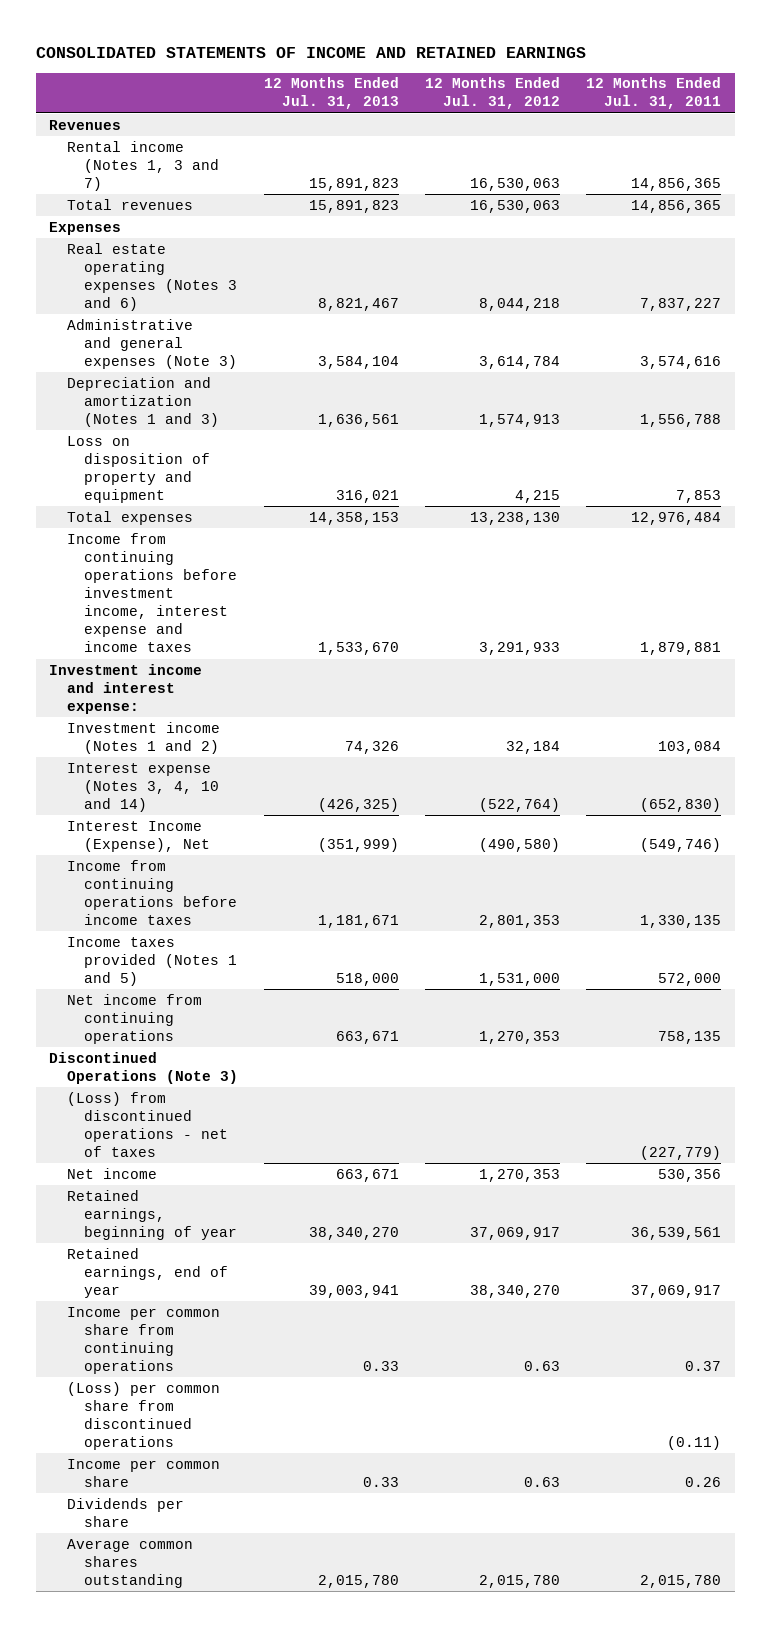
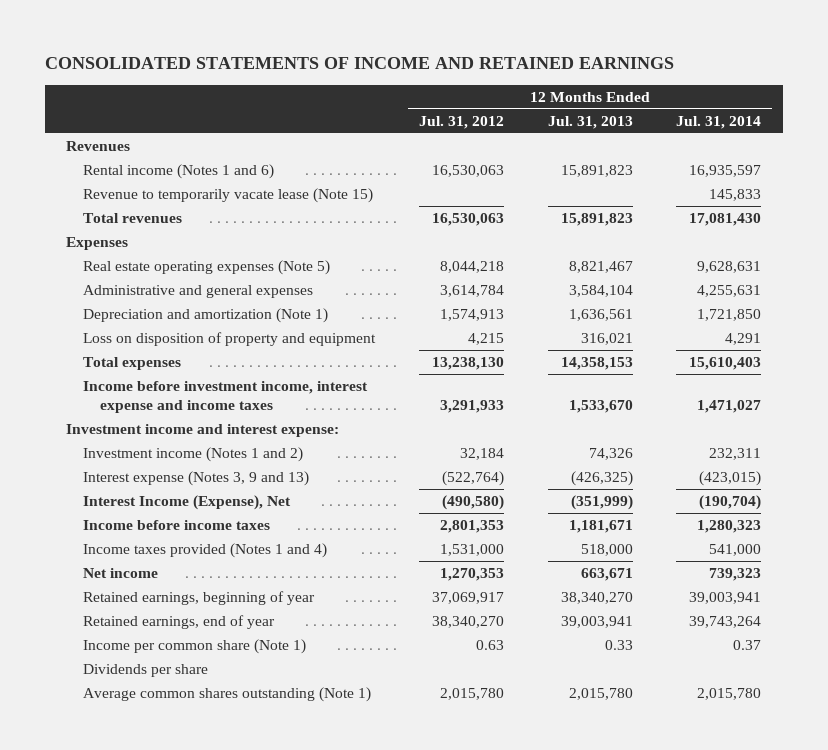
- | 12 Months Ended Jul. 31, 2013 | 12 Months Ended Jul. 31, 2012 | 12 Months Ended Jul. 31, 2011
+ | 12 Months Ended Jul. 31, 2012 | 12 Months Ended Jul. 31, 2013 | 12 Months Ended Jul. 31, 2014
- Rental income (Notes 1, 3 and 7) | 15,891,823 | 16,530,063 | 14,856,365
+ Rental income (Notes 1 and 6) | 16,530,063 | 15,891,823 | 16,935,597
+ Revenue to temporarily vacate lease (Note 15) | | | 145,833
- Real estate operating expenses (Notes 3 and 6) | 8,821,467 | 8,044,218 | 7,837,227
- Administrative and general expenses (Note 3) | 3,584,104 | 3,614,784 | 3,574,616
- Depreciation and amortization (Notes 1 and 3) | 1,636,561 | 1,574,913 | 1,556,788
+ Real estate operating expenses (Note 5) | 8,044,218 | 8,821,467 | 9,628,631
+ Administrative and general expenses | 3,614,784 | 3,584,104 | 4,255,631
+ Depreciation and amortization (Note 1) | 1,574,913 | 1,636,561 | 1,721,850
- Income from continuing operations before investment income, interest expense and income taxes | 1,533,670 | 3,291,933 | 1,879,881
+ Income before investment income, interest expense and income taxes | 3,291,933 | 1,533,670 | 1,471,027
- Interest expense (Notes 3, 4, 10 and 14) | (426,325) | (522,764) | (652,830)
+ Interest expense (Notes 3, 9 and 13) | (522,764) | (426,325) | (423,015)
- Income from continuing operations before income taxes | 1,181,671 | 2,801,353 | 1,330,135
- Income taxes provided (Notes 1 and 5) | 518,000 | 1,531,000 | 572,000
- Net income from continuing operations | 663,671 | 1,270,353 | 758,135
- Discontinued Operations (Note 3)
- (Loss) from discontinued operations - net of taxes | | | (227,779)
+ Income before income taxes | 2,801,353 | 1,181,671 | 1,280,323
+ Income taxes provided (Notes 1 and 4) | 1,531,000 | 518,000 | 541,000
- Income per common share from continuing operations | 0.33 | 0.63 | 0.37
- (Loss) per common share from discontinued operations | | | (0.11)
- Income per common share | 0.33 | 0.63 | 0.26
+ Income per common share (Note 1) | 0.63 | 0.33 | 0.37
- Average common shares outstanding | 2,015,780 | 2,015,780 | 2,015,780
+ Average common shares outstanding (Note 1) | 2,015,780 | 2,015,780 | 2,015,780

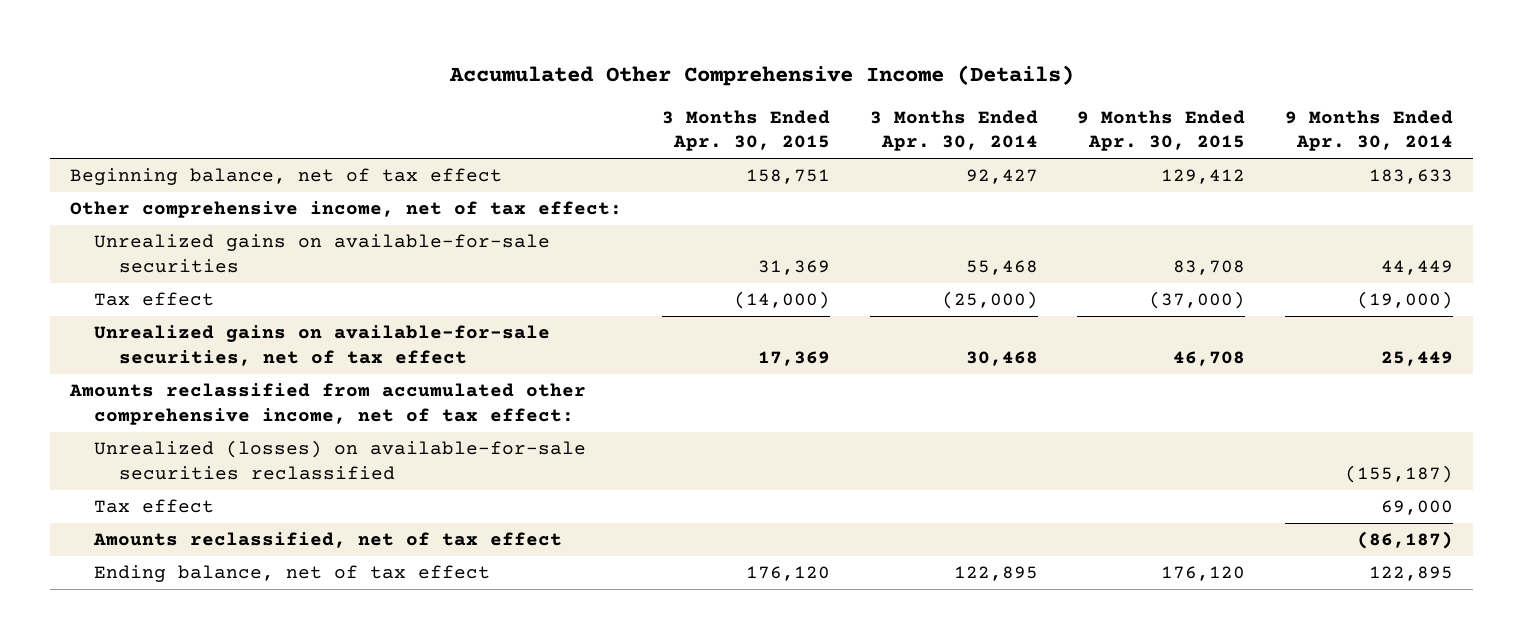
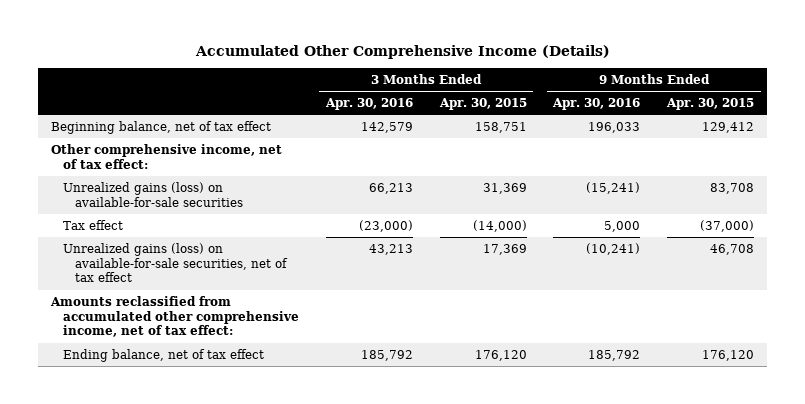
- | 3 Months Ended Apr. 30, 2015 | 3 Months Ended Apr. 30, 2014 | 9 Months Ended Apr. 30, 2015 | 9 Months Ended Apr. 30, 2014
+ | 3 Months Ended Apr. 30, 2016 | 3 Months Ended Apr. 30, 2015 | 9 Months Ended Apr. 30, 2016 | 9 Months Ended Apr. 30, 2015
- Unrealized gains on available-for-sale securities | 31,369 | 55,468 | 83,708 | 44,449
+ Unrealized gains (loss) on available-for-sale securities | 66,213 | 31,369 | (15,241) | 83,708
- Unrealized gains on available-for-sale securities, net of tax effect | 17,369 | 30,468 | 46,708 | 25,449
+ Unrealized gains (loss) on available-for-sale securities, net of tax effect | 43,213 | 17,369 | (10,241) | 46,708
- Unrealized (losses) on available-for-sale securities reclassified | | | | (155,187)
- Tax effect | | | | 69,000
- Amounts reclassified, net of tax effect | | | | (86,187)

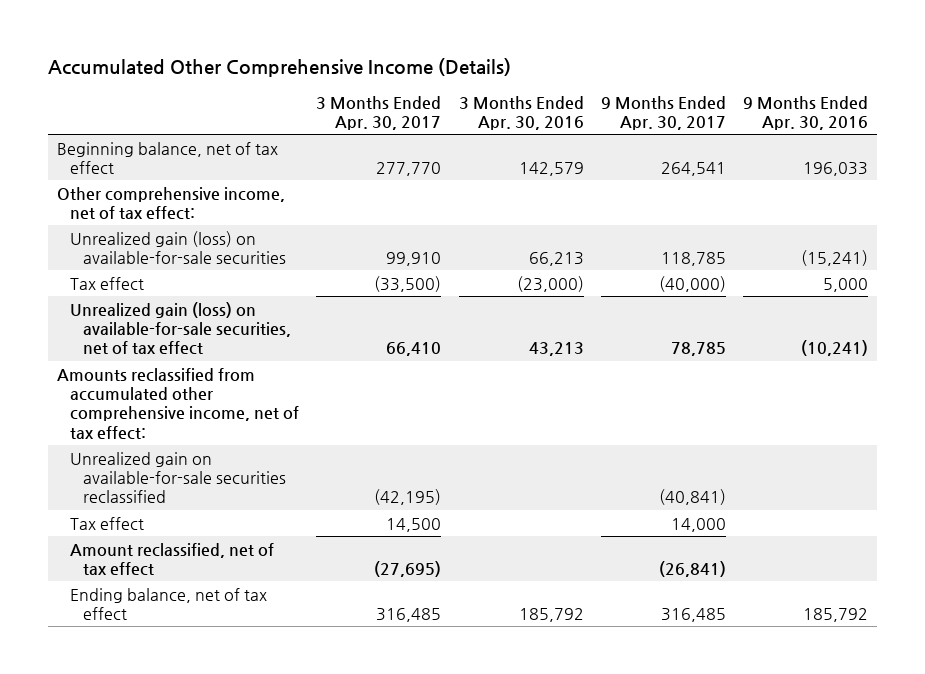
- | 3 Months Ended Apr. 30, 2016 | 3 Months Ended Apr. 30, 2015 | 9 Months Ended Apr. 30, 2016 | 9 Months Ended Apr. 30, 2015
+ | 3 Months Ended Apr. 30, 2017 | 3 Months Ended Apr. 30, 2016 | 9 Months Ended Apr. 30, 2017 | 9 Months Ended Apr. 30, 2016
- Unrealized gains (loss) on available-for-sale securities | 66,213 | 31,369 | (15,241) | 83,708
+ Unrealized gain (loss) on available-for-sale securities | 99,910 | 66,213 | 118,785 | (15,241)
- Unrealized gains (loss) on available-for-sale securities, net of tax effect | 43,213 | 17,369 | (10,241) | 46,708
+ Unrealized gain (loss) on available-for-sale securities, net of tax effect | 66,410 | 43,213 | 78,785 | (10,241)
+ Unrealized gain on available-for-sale securities reclassified | (42,195) | | (40,841) |
+ Tax effect | 14,500 | | 14,000 |
+ Amount reclassified, net of tax effect | (27,695) | | (26,841) |

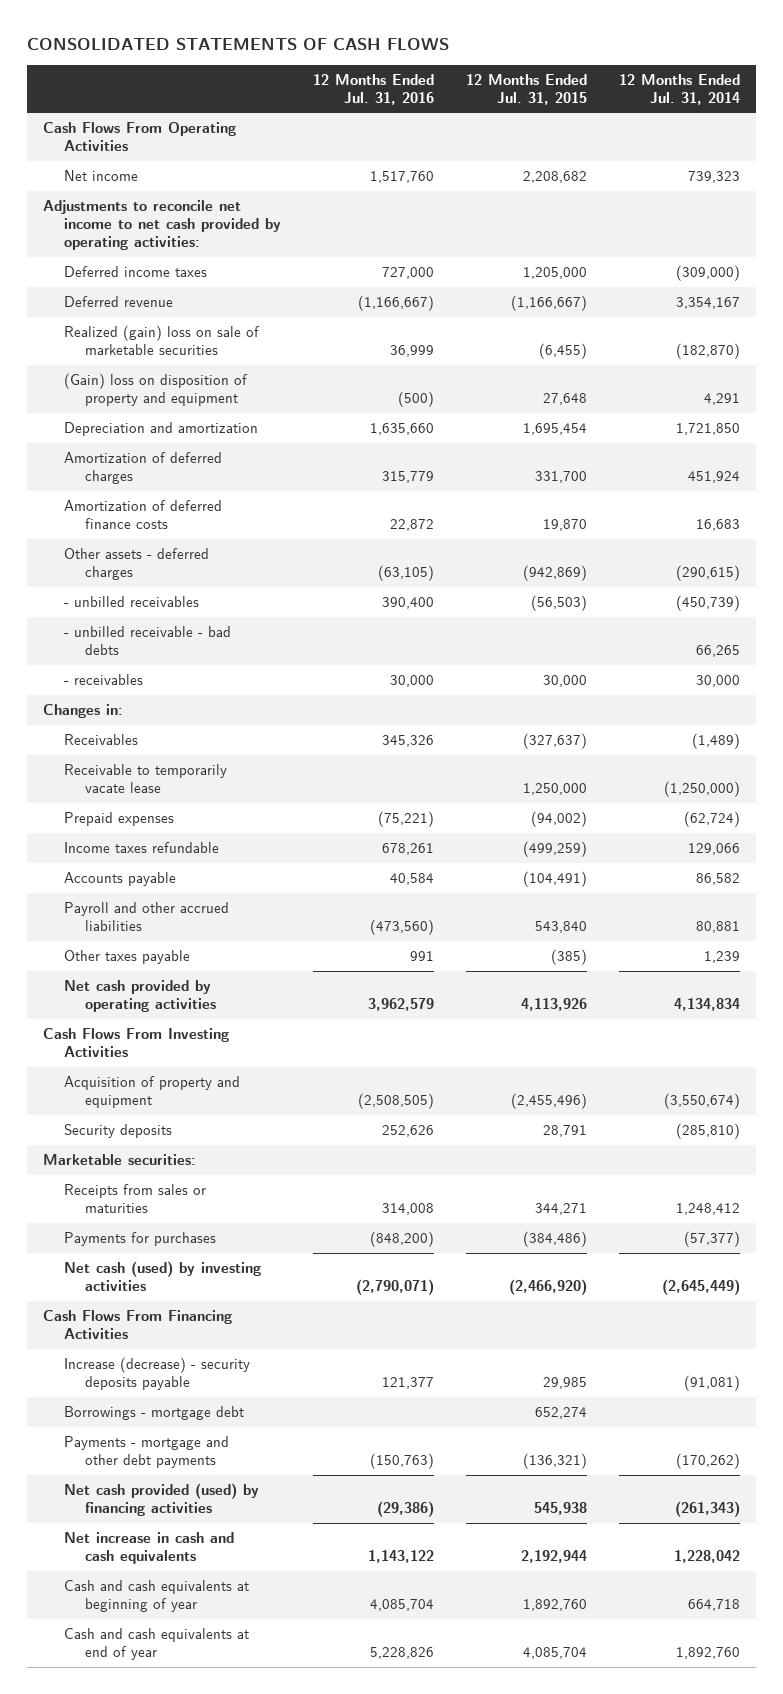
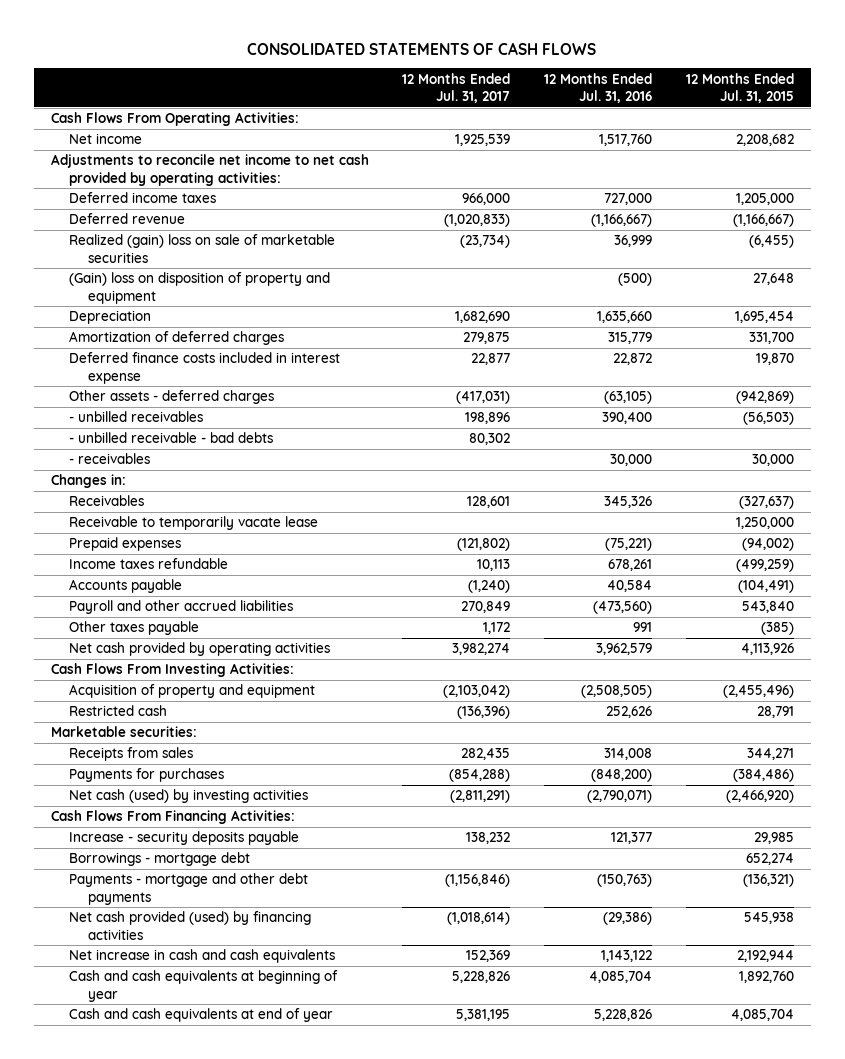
- | 12 Months Ended Jul. 31, 2016 | 12 Months Ended Jul. 31, 2015 | 12 Months Ended Jul. 31, 2014
+ | 12 Months Ended Jul. 31, 2017 | 12 Months Ended Jul. 31, 2016 | 12 Months Ended Jul. 31, 2015
- Cash Flows From Operating Activities
+ Cash Flows From Operating Activities:
- Depreciation and amortization | 1,635,660 | 1,695,454 | 1,721,850
+ Depreciation | 1,682,690 | 1,635,660 | 1,695,454
- Amortization of deferred finance costs | 22,872 | 19,870 | 16,683
+ Deferred finance costs included in interest expense | 22,877 | 22,872 | 19,870
- Cash Flows From Investing Activities
+ Cash Flows From Investing Activities:
- Security deposits | 252,626 | 28,791 | (285,810)
+ Restricted cash | (136,396) | 252,626 | 28,791
- Receipts from sales or maturities | 314,008 | 344,271 | 1,248,412
+ Receipts from sales | 282,435 | 314,008 | 344,271
- Cash Flows From Financing Activities
- Increase (decrease) - security deposits payable | 121,377 | 29,985 | (91,081)
+ Cash Flows From Financing Activities:
+ Increase - security deposits payable | 138,232 | 121,377 | 29,985

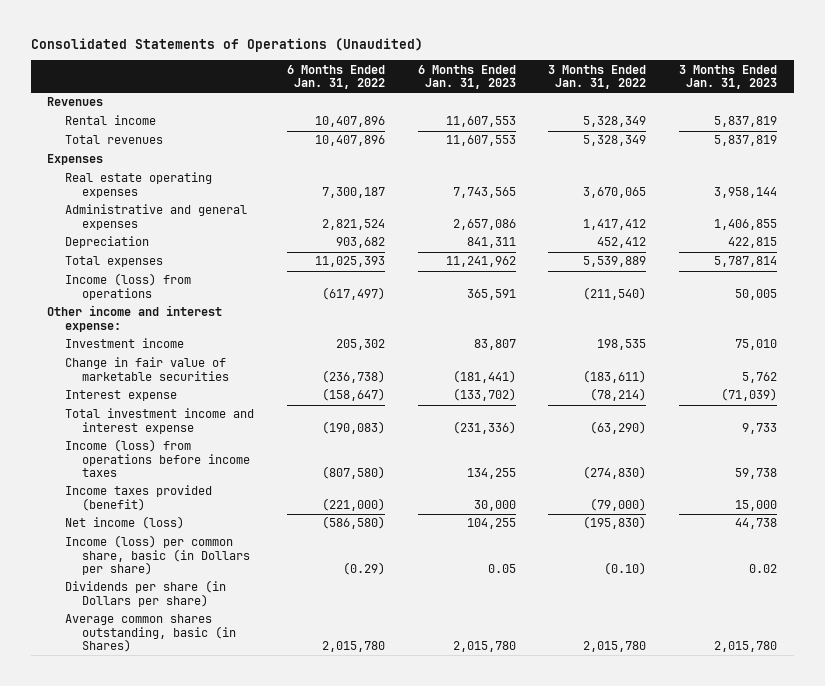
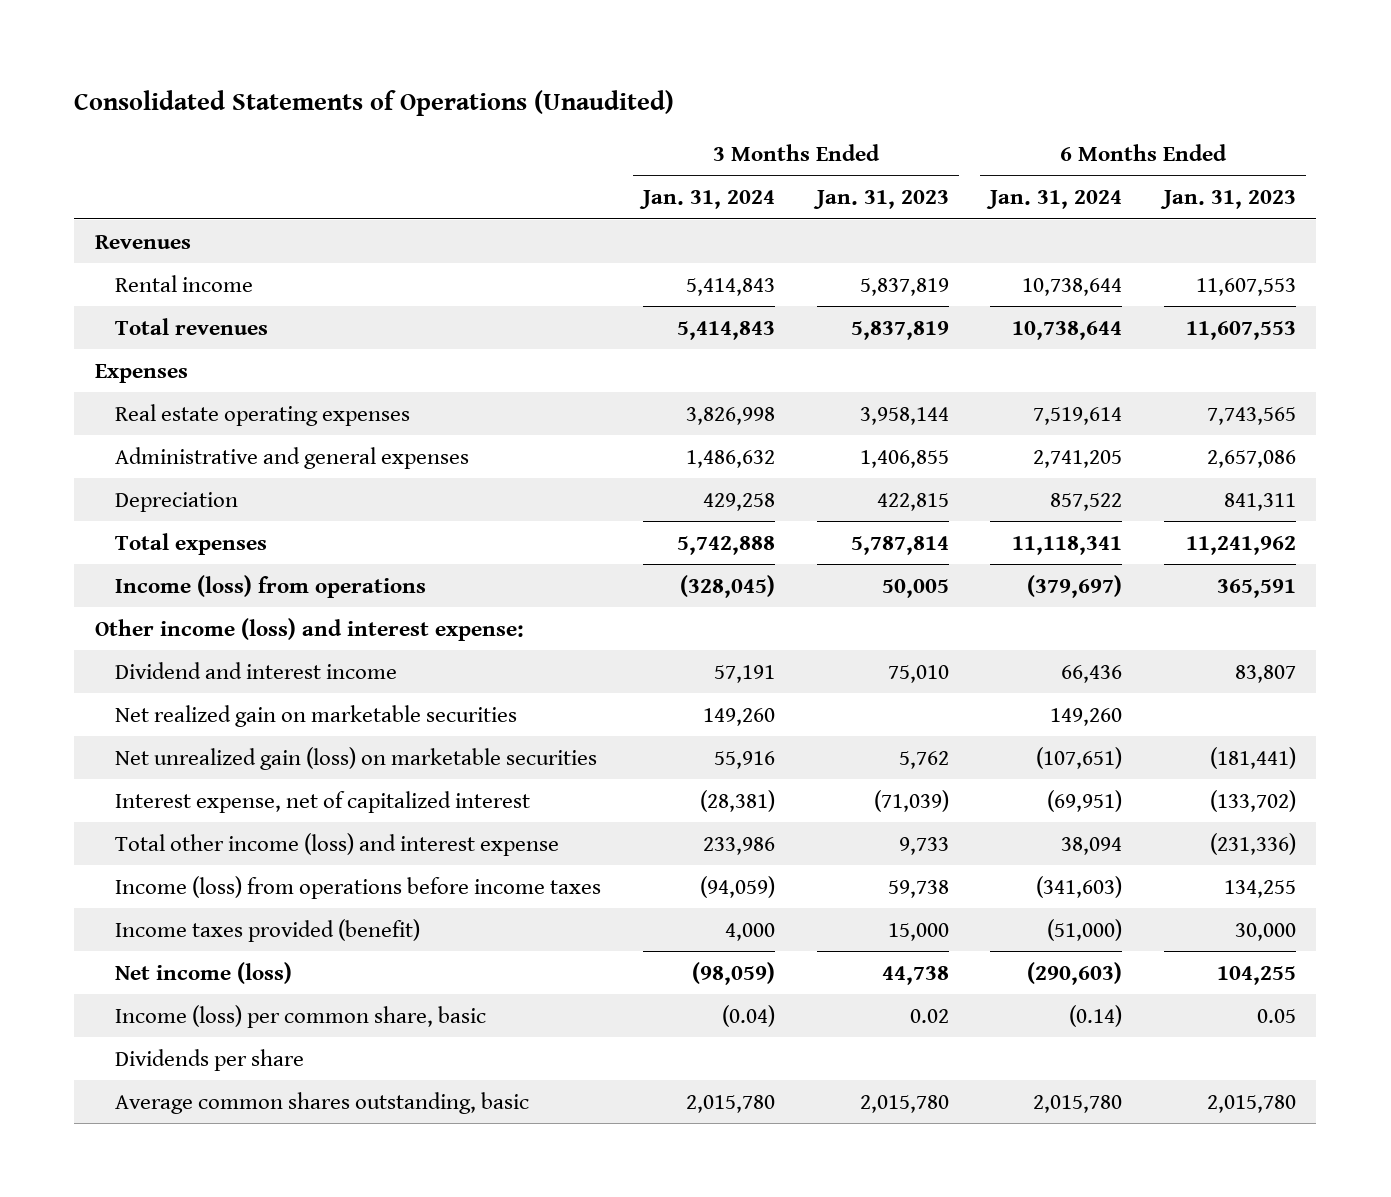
- | 6 Months Ended Jan. 31, 2022 | 6 Months Ended Jan. 31, 2023 | 3 Months Ended Jan. 31, 2022 | 3 Months Ended Jan. 31, 2023
+ | 3 Months Ended Jan. 31, 2024 | 3 Months Ended Jan. 31, 2023 | 6 Months Ended Jan. 31, 2024 | 6 Months Ended Jan. 31, 2023
- Other income and interest expense:
- Investment income | 205,302 | 83,807 | 198,535 | 75,010
- Change in fair value of marketable securities | (236,738) | (181,441) | (183,611) | 5,762
- Interest expense | (158,647) | (133,702) | (78,214) | (71,039)
- Total investment income and interest expense | (190,083) | (231,336) | (63,290) | 9,733
+ Other income (loss) and interest expense:
+ Dividend and interest income | 57,191 | 75,010 | 66,436 | 83,807
+ Net realized gain on marketable securities | 149,260 | | 149,260 |
+ Net unrealized gain (loss) on marketable securities | 55,916 | 5,762 | (107,651) | (181,441)
+ Interest expense, net of capitalized interest | (28,381) | (71,039) | (69,951) | (133,702)
+ Total other income (loss) and interest expense | 233,986 | 9,733 | 38,094 | (231,336)
- Income (loss) per common share, basic (in Dollars per share) | (0.29) | 0.05 | (0.10) | 0.02
- Dividends per share (in Dollars per share)
- Average common shares outstanding, basic (in Shares) | 2,015,780 | 2,015,780 | 2,015,780 | 2,015,780
+ Income (loss) per common share, basic | (0.04) | 0.02 | (0.14) | 0.05
+ Dividends per share
+ Average common shares outstanding, basic | 2,015,780 | 2,015,780 | 2,015,780 | 2,015,780

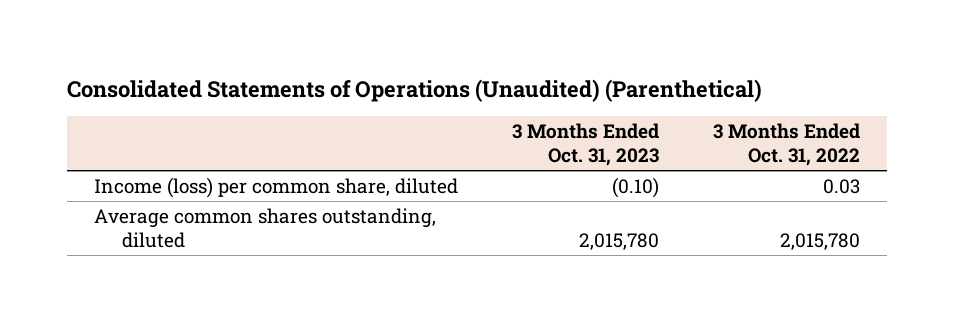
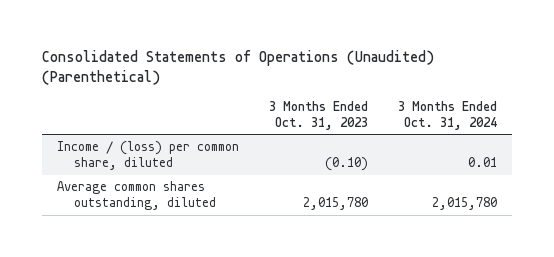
- | 3 Months Ended Oct. 31, 2023 | 3 Months Ended Oct. 31, 2022
+ | 3 Months Ended Oct. 31, 2023 | 3 Months Ended Oct. 31, 2024
- Income (loss) per common share, diluted | (0.10) | 0.03
+ Income / (loss) per common share, diluted | (0.10) | 0.01

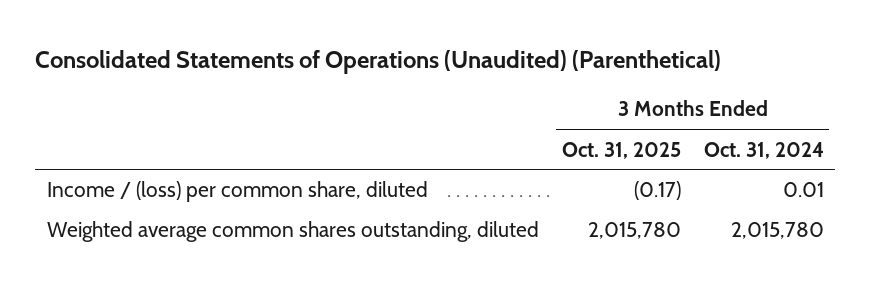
- | 3 Months Ended Oct. 31, 2023 | 3 Months Ended Oct. 31, 2024
+ | 3 Months Ended Oct. 31, 2025 | 3 Months Ended Oct. 31, 2024
- Average common shares outstanding, diluted | 2,015,780 | 2,015,780
+ Weighted average common shares outstanding, diluted | 2,015,780 | 2,015,780

